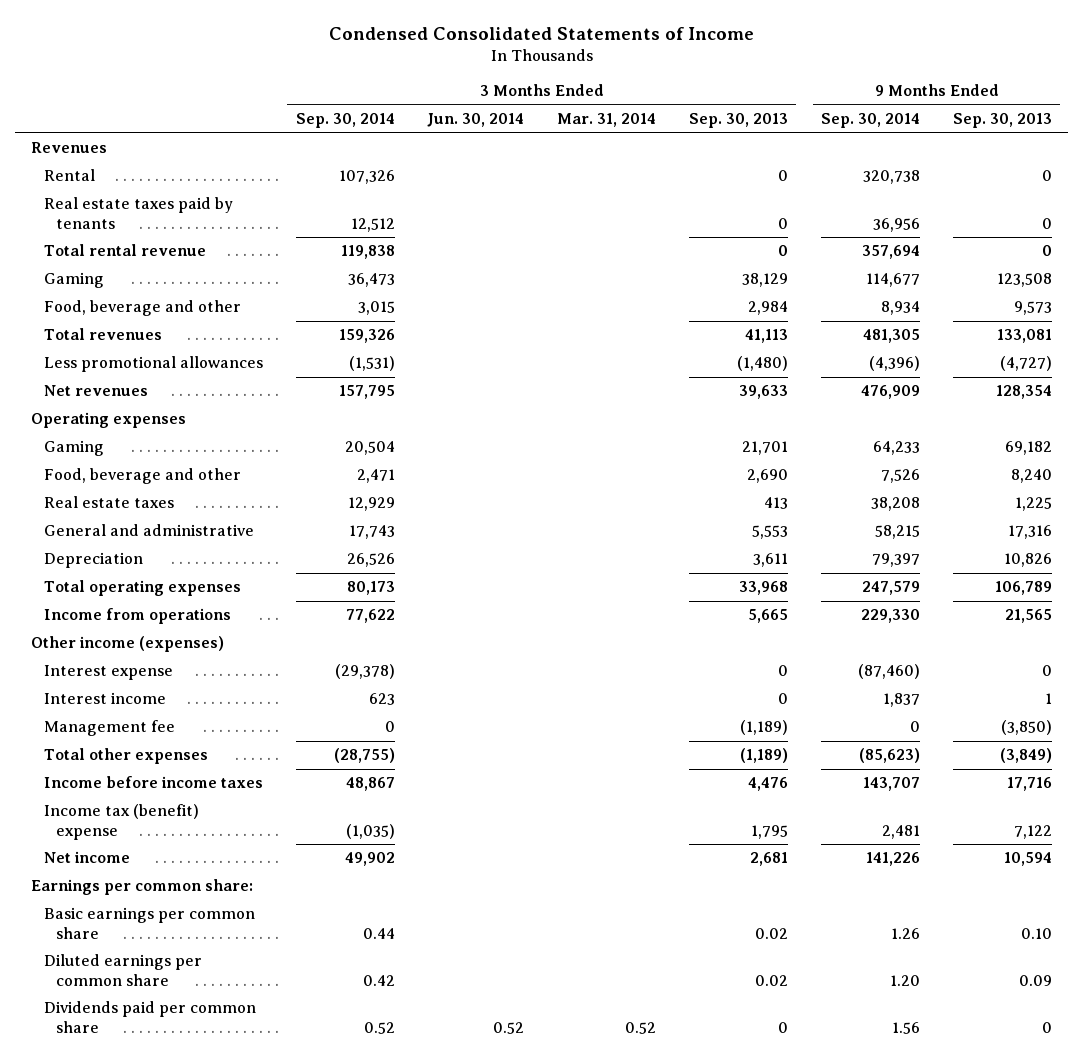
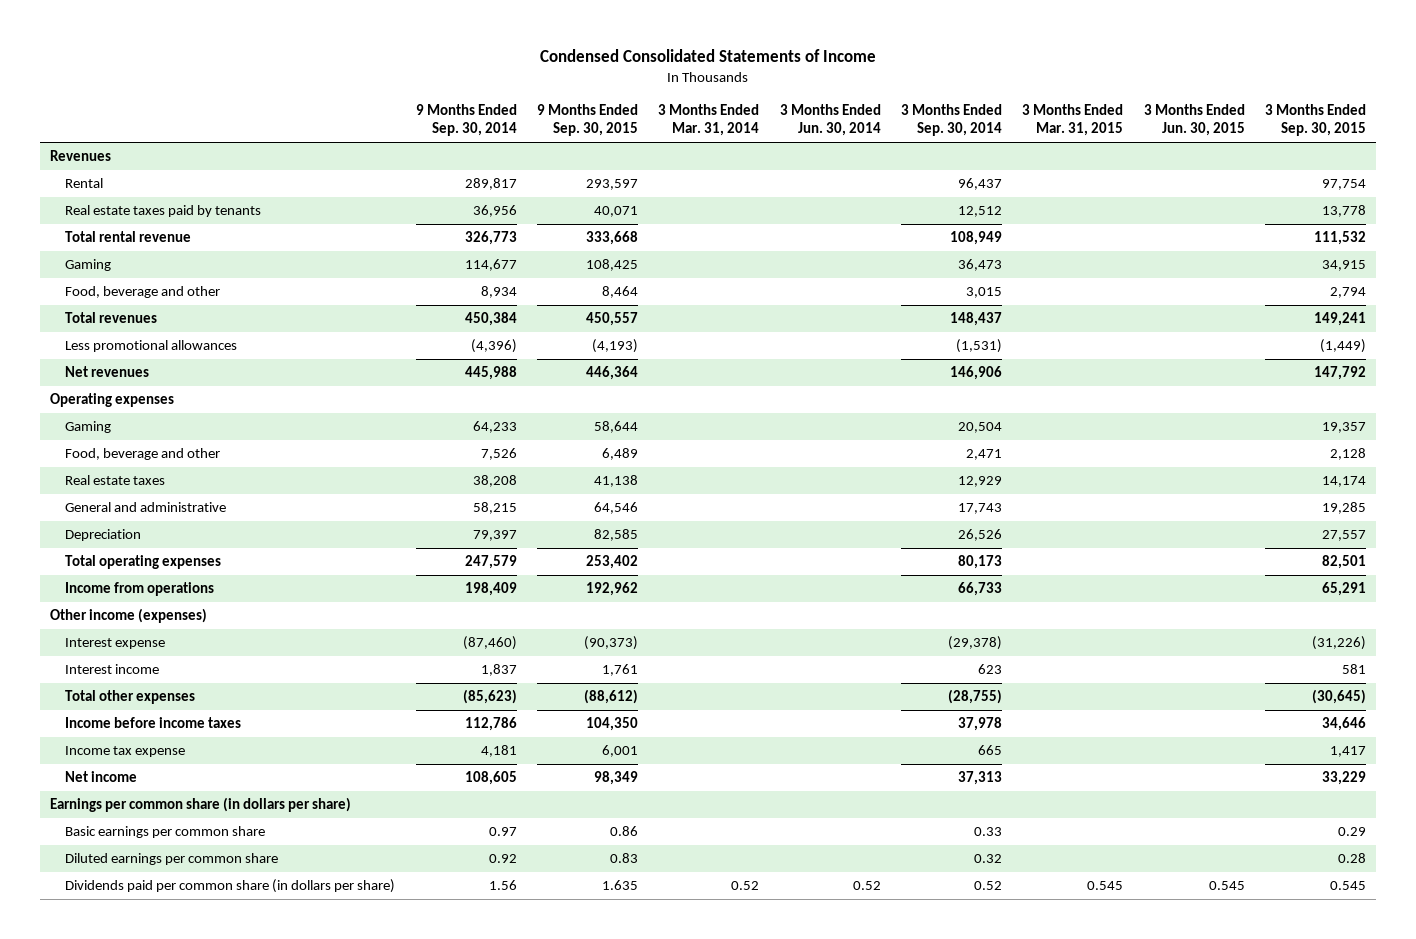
- | 3 Months Ended Sep. 30, 2014 | 3 Months Ended Jun. 30, 2014 | 3 Months Ended Mar. 31, 2014 | 3 Months Ended Sep. 30, 2013 | 9 Months Ended Sep. 30, 2014 | 9 Months Ended Sep. 30, 2013
+ | 9 Months Ended Sep. 30, 2014 | 9 Months Ended Sep. 30, 2015 | 3 Months Ended Mar. 31, 2014 | 3 Months Ended Jun. 30, 2014 | 3 Months Ended Sep. 30, 2014 | 3 Months Ended Mar. 31, 2015 | 3 Months Ended Jun. 30, 2015 | 3 Months Ended Sep. 30, 2015
- Rental | 107,326 | | | 0 | 320,738 | 0
+ Rental | 289,817 | 293,597 | | | 96,437 | | | 97,754
- Total rental revenue | 119,838 | | | 0 | 357,694 | 0
+ Total rental revenue | 326,773 | 333,668 | | | 108,949 | | | 111,532
- Total revenues | 159,326 | | | 41,113 | 481,305 | 133,081
+ Total revenues | 450,384 | 450,557 | | | 148,437 | | | 149,241
- Net revenues | 157,795 | | | 39,633 | 476,909 | 128,354
+ Net revenues | 445,988 | 446,364 | | | 146,906 | | | 147,792
- Income from operations | 77,622 | | | 5,665 | 229,330 | 21,565
+ Income from operations | 198,409 | 192,962 | | | 66,733 | | | 65,291
- Management fee | 0 | | | (1,189) | 0 | (3,850)
- Income before income taxes | 48,867 | | | 4,476 | 143,707 | 17,716
- Income tax (benefit) expense | (1,035) | | | 1,795 | 2,481 | 7,122
- Net income | 49,902 | | | 2,681 | 141,226 | 10,594
- Earnings per common share:
- Basic earnings per common share | 0.44 | | | 0.02 | 1.26 | 0.10
- Diluted earnings per common share | 0.42 | | | 0.02 | 1.20 | 0.09
- Dividends paid per common share | 0.52 | 0.52 | 0.52 | 0 | 1.56 | 0
+ Income before income taxes | 112,786 | 104,350 | | | 37,978 | | | 34,646
+ Income tax expense | 4,181 | 6,001 | | | 665 | | | 1,417
+ Net income | 108,605 | 98,349 | | | 37,313 | | | 33,229
+ Earnings per common share (in dollars per share)
+ Basic earnings per common share | 0.97 | 0.86 | | | 0.33 | | | 0.29
+ Diluted earnings per common share | 0.92 | 0.83 | | | 0.32 | | | 0.28
+ Dividends paid per common share (in dollars per share) | 1.56 | 1.635 | 0.52 | 0.52 | 0.52 | 0.545 | 0.545 | 0.545

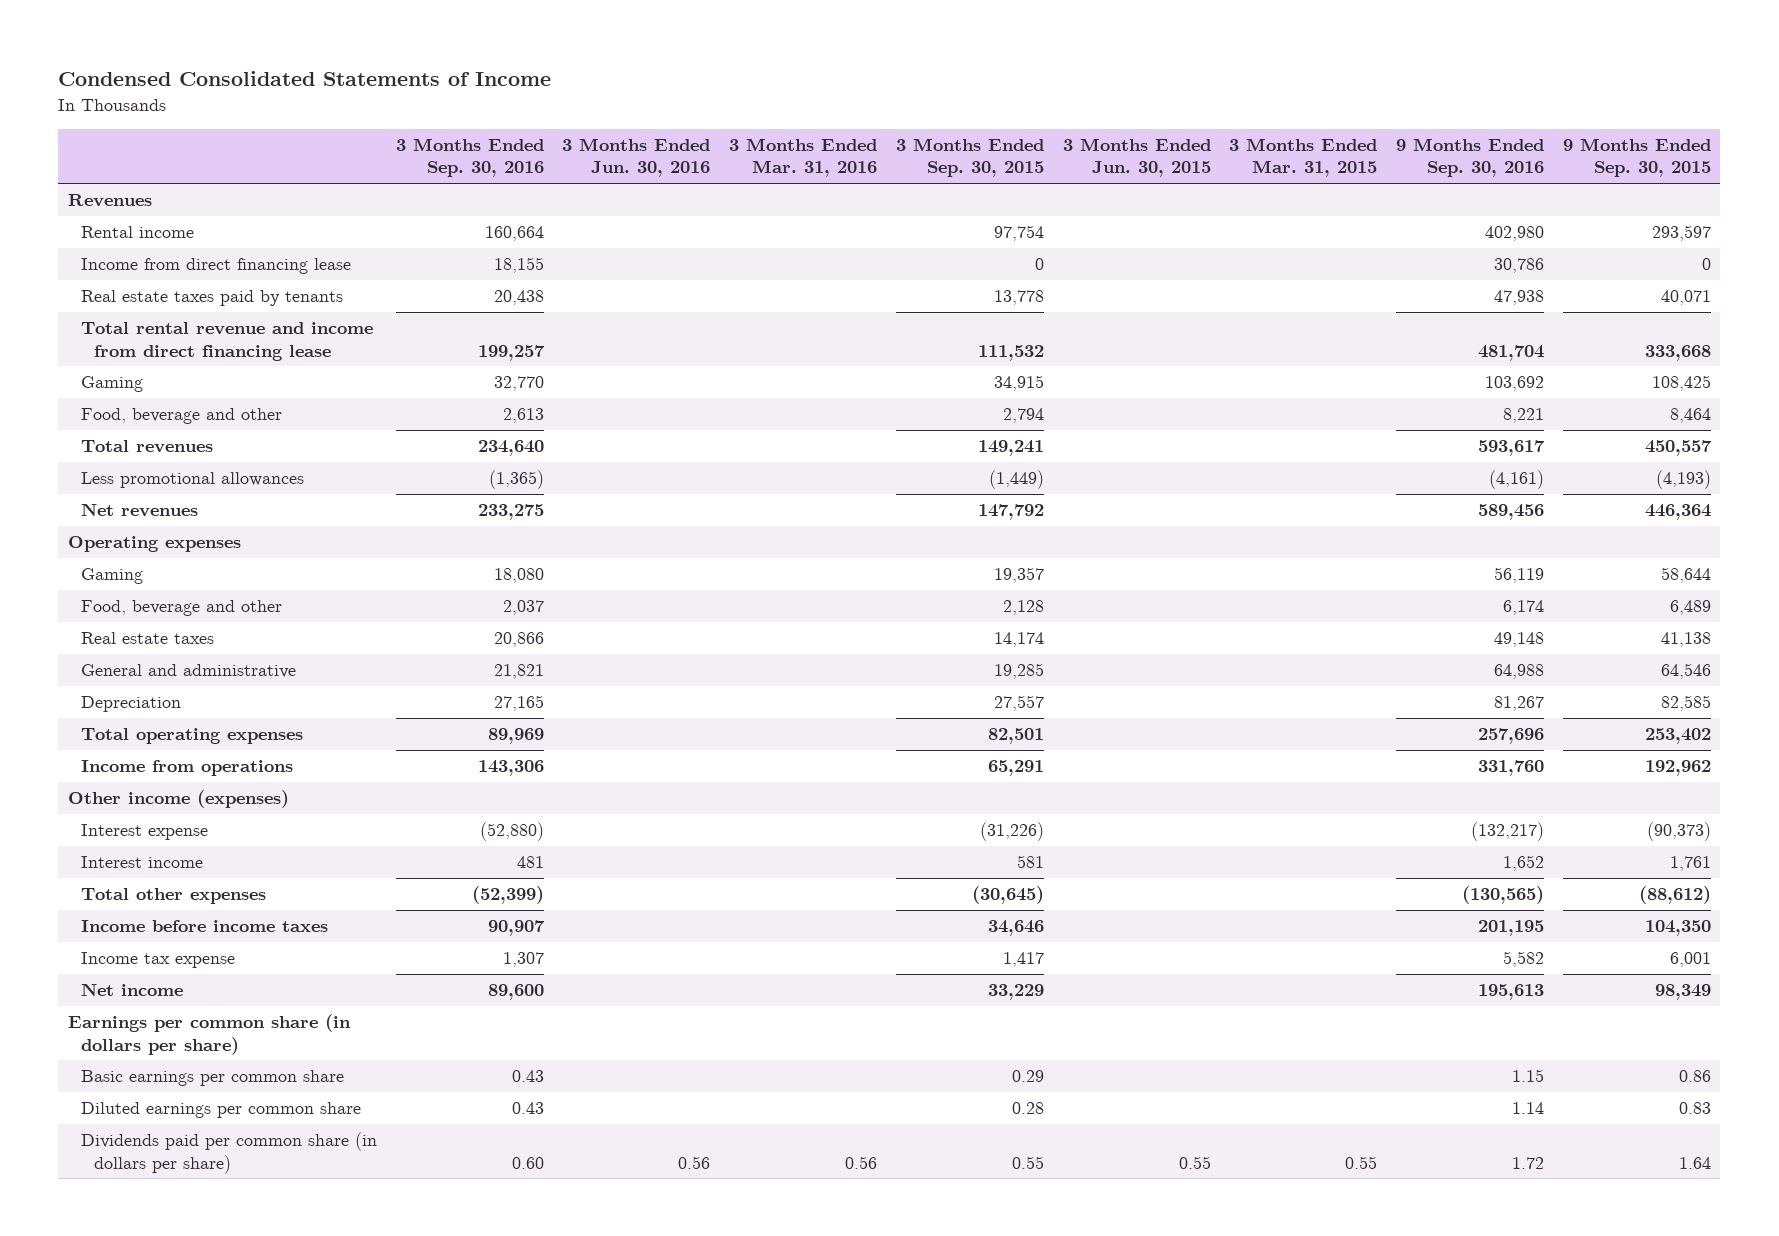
- | 9 Months Ended Sep. 30, 2014 | 9 Months Ended Sep. 30, 2015 | 3 Months Ended Mar. 31, 2014 | 3 Months Ended Jun. 30, 2014 | 3 Months Ended Sep. 30, 2014 | 3 Months Ended Mar. 31, 2015 | 3 Months Ended Jun. 30, 2015 | 3 Months Ended Sep. 30, 2015
+ | 3 Months Ended Sep. 30, 2016 | 3 Months Ended Jun. 30, 2016 | 3 Months Ended Mar. 31, 2016 | 3 Months Ended Sep. 30, 2015 | 3 Months Ended Jun. 30, 2015 | 3 Months Ended Mar. 31, 2015 | 9 Months Ended Sep. 30, 2016 | 9 Months Ended Sep. 30, 2015
- Rental | 289,817 | 293,597 | | | 96,437 | | | 97,754
+ Rental income | 160,664 | | | 97,754 | | | 402,980 | 293,597
+ Income from direct financing lease | 18,155 | | | 0 | | | 30,786 | 0
- Total rental revenue | 326,773 | 333,668 | | | 108,949 | | | 111,532
+ Total rental revenue and income from direct financing lease | 199,257 | | | 111,532 | | | 481,704 | 333,668
- Dividends paid per common share (in dollars per share) | 1.56 | 1.635 | 0.52 | 0.52 | 0.52 | 0.545 | 0.545 | 0.545
+ Dividends paid per common share (in dollars per share) | 0.60 | 0.56 | 0.56 | 0.55 | 0.55 | 0.55 | 1.72 | 1.64

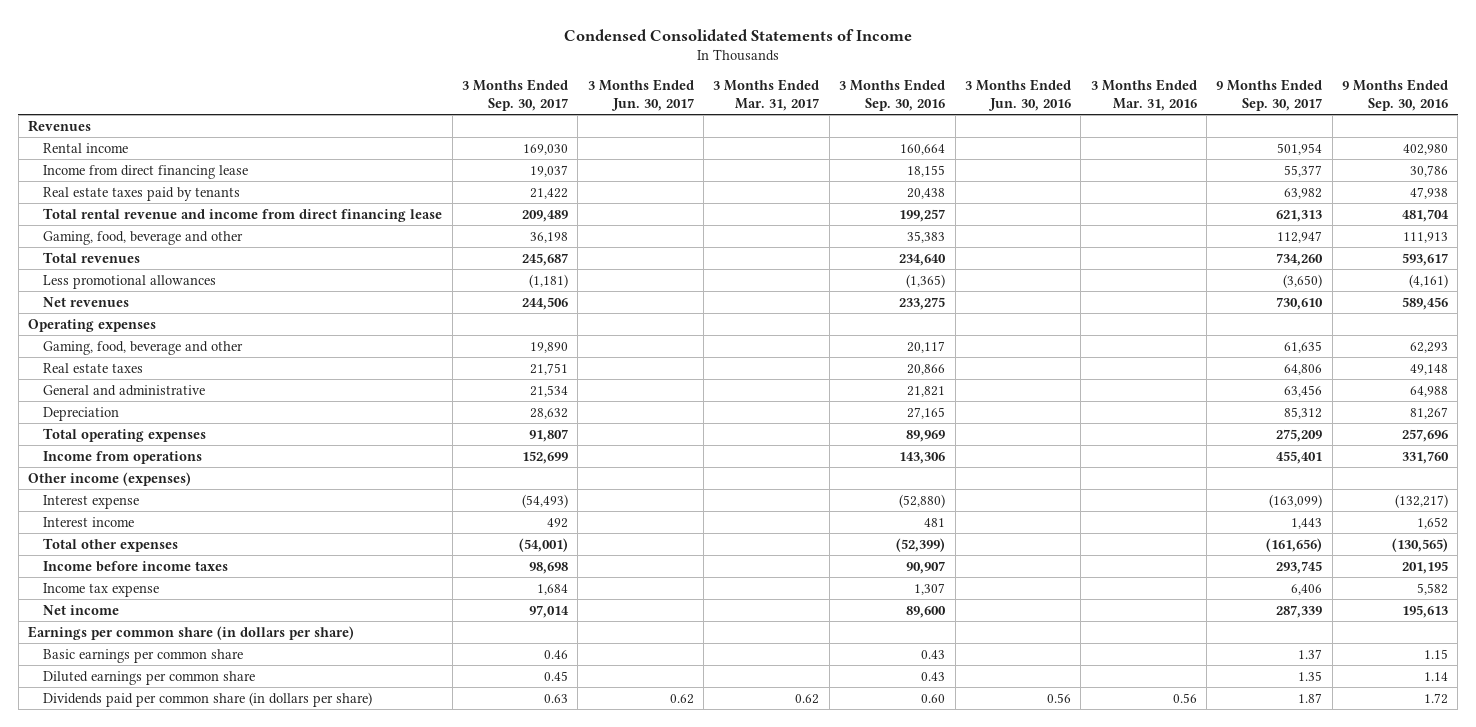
- | 3 Months Ended Sep. 30, 2016 | 3 Months Ended Jun. 30, 2016 | 3 Months Ended Mar. 31, 2016 | 3 Months Ended Sep. 30, 2015 | 3 Months Ended Jun. 30, 2015 | 3 Months Ended Mar. 31, 2015 | 9 Months Ended Sep. 30, 2016 | 9 Months Ended Sep. 30, 2015
+ | 3 Months Ended Sep. 30, 2017 | 3 Months Ended Jun. 30, 2017 | 3 Months Ended Mar. 31, 2017 | 3 Months Ended Sep. 30, 2016 | 3 Months Ended Jun. 30, 2016 | 3 Months Ended Mar. 31, 2016 | 9 Months Ended Sep. 30, 2017 | 9 Months Ended Sep. 30, 2016
- Gaming | 32,770 | | | 34,915 | | | 103,692 | 108,425
- Food, beverage and other | 2,613 | | | 2,794 | | | 8,221 | 8,464
+ Gaming, food, beverage and other | 36,198 | | | 35,383 | | | 112,947 | 111,913
- Gaming | 18,080 | | | 19,357 | | | 56,119 | 58,644
- Food, beverage and other | 2,037 | | | 2,128 | | | 6,174 | 6,489
+ Gaming, food, beverage and other | 19,890 | | | 20,117 | | | 61,635 | 62,293

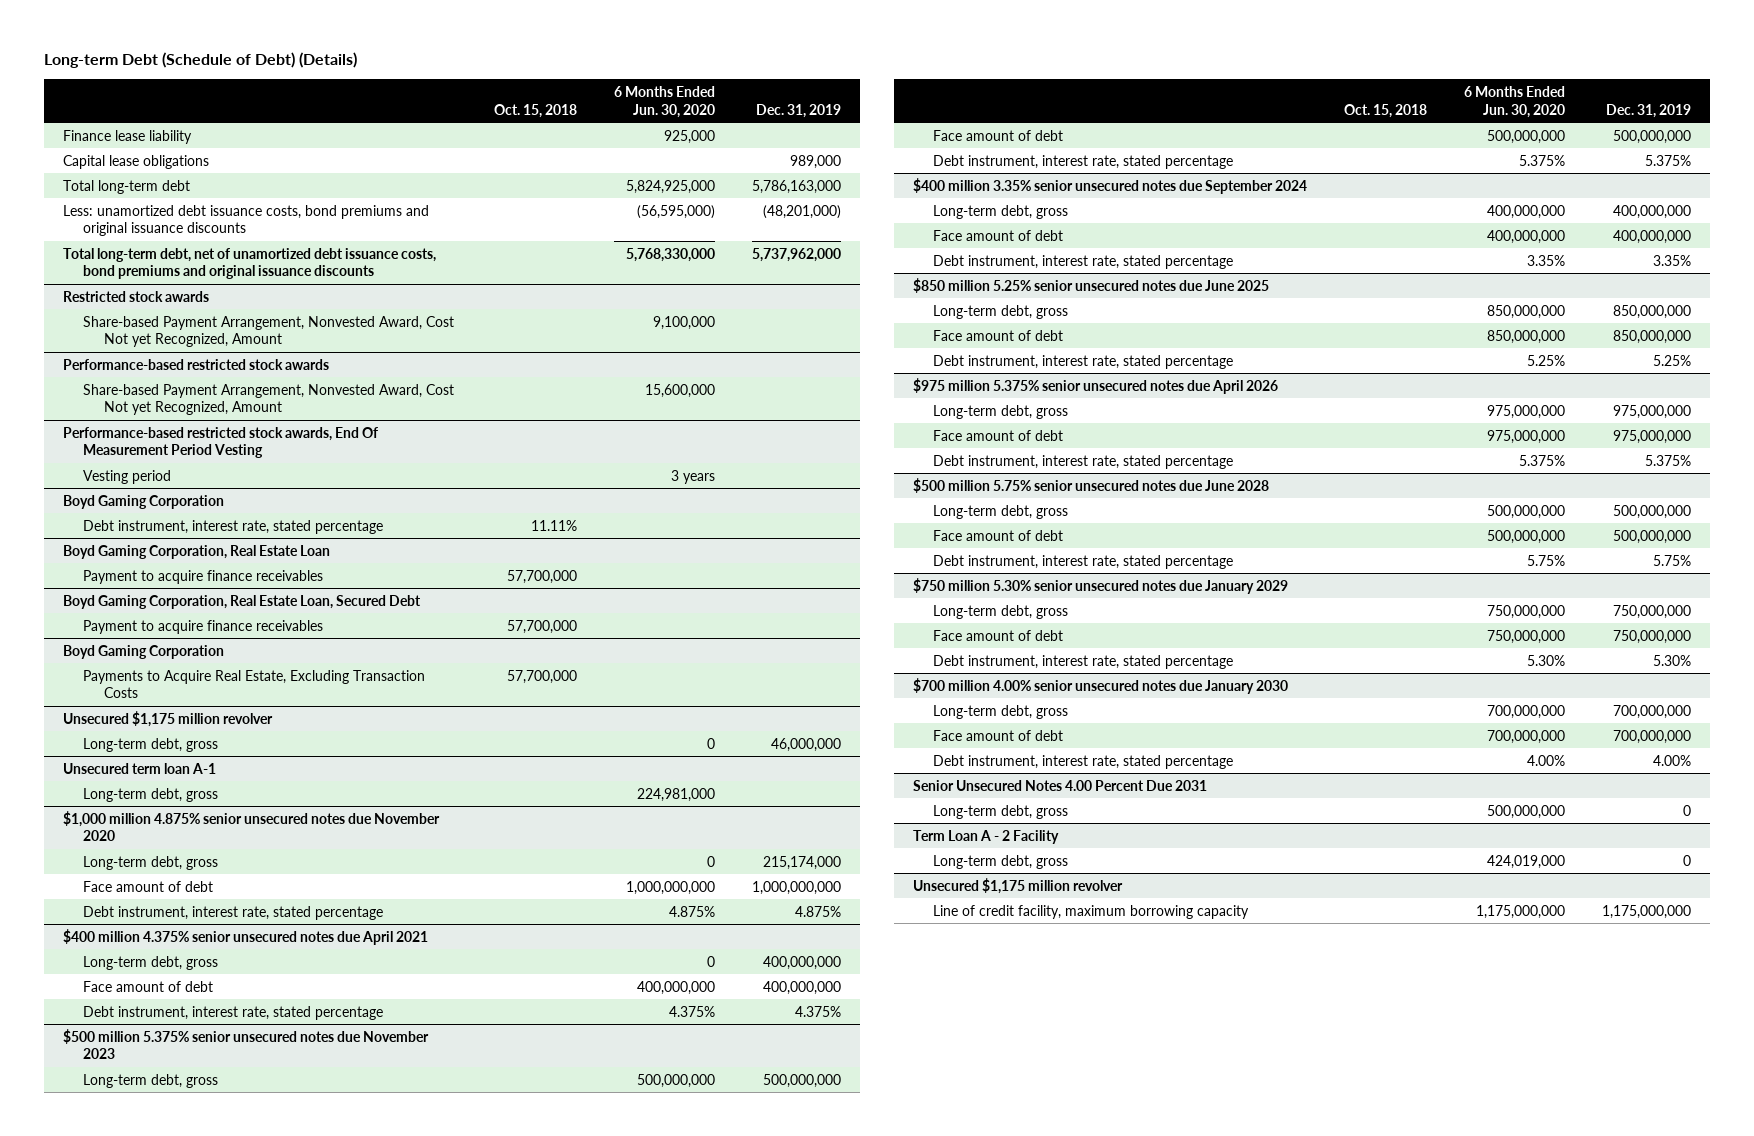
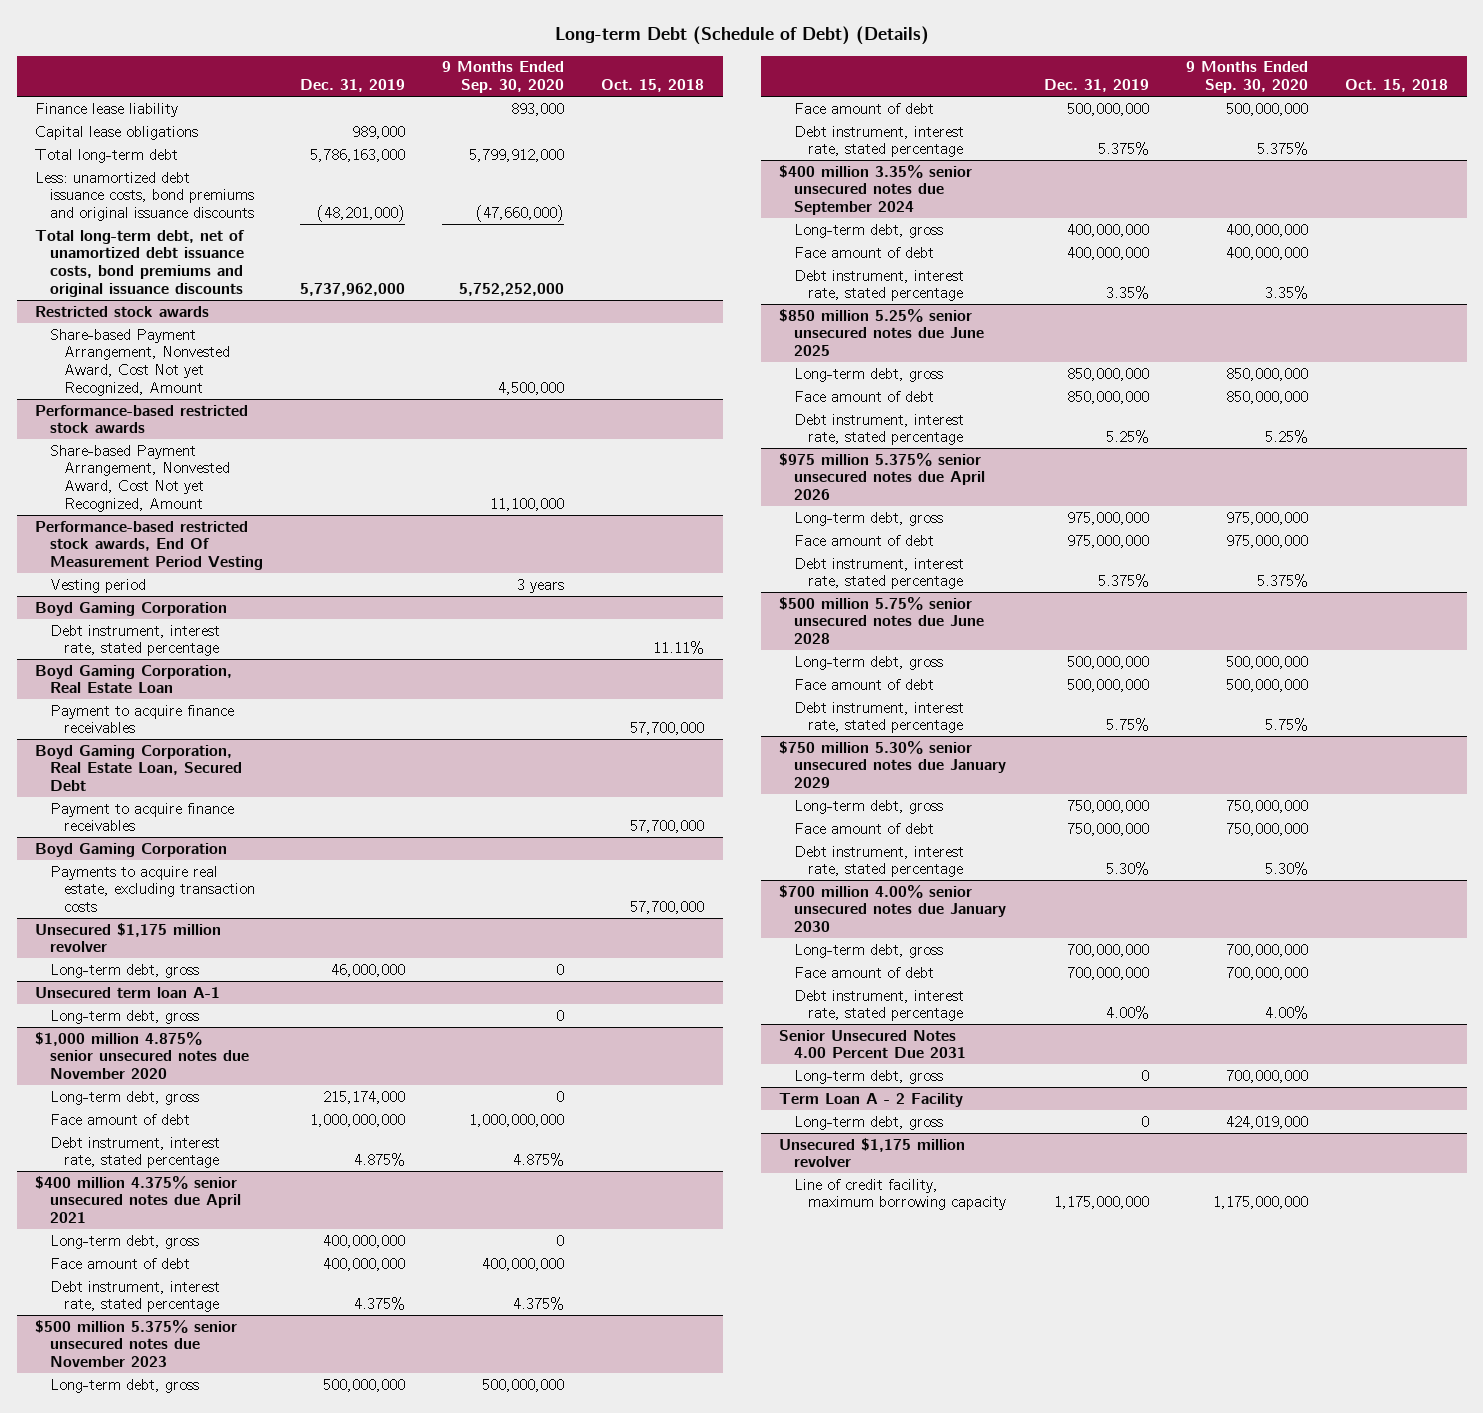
- | Oct. 15, 2018 | 6 Months Ended Jun. 30, 2020 | Dec. 31, 2019
+ | Dec. 31, 2019 | 9 Months Ended Sep. 30, 2020 | Oct. 15, 2018
@ Boyd Gaming Corporation
- Payments to Acquire Real Estate, Excluding Transaction Costs | 57,700,000 | |
+ Payments to acquire real estate, excluding transaction costs | | | 57,700,000

